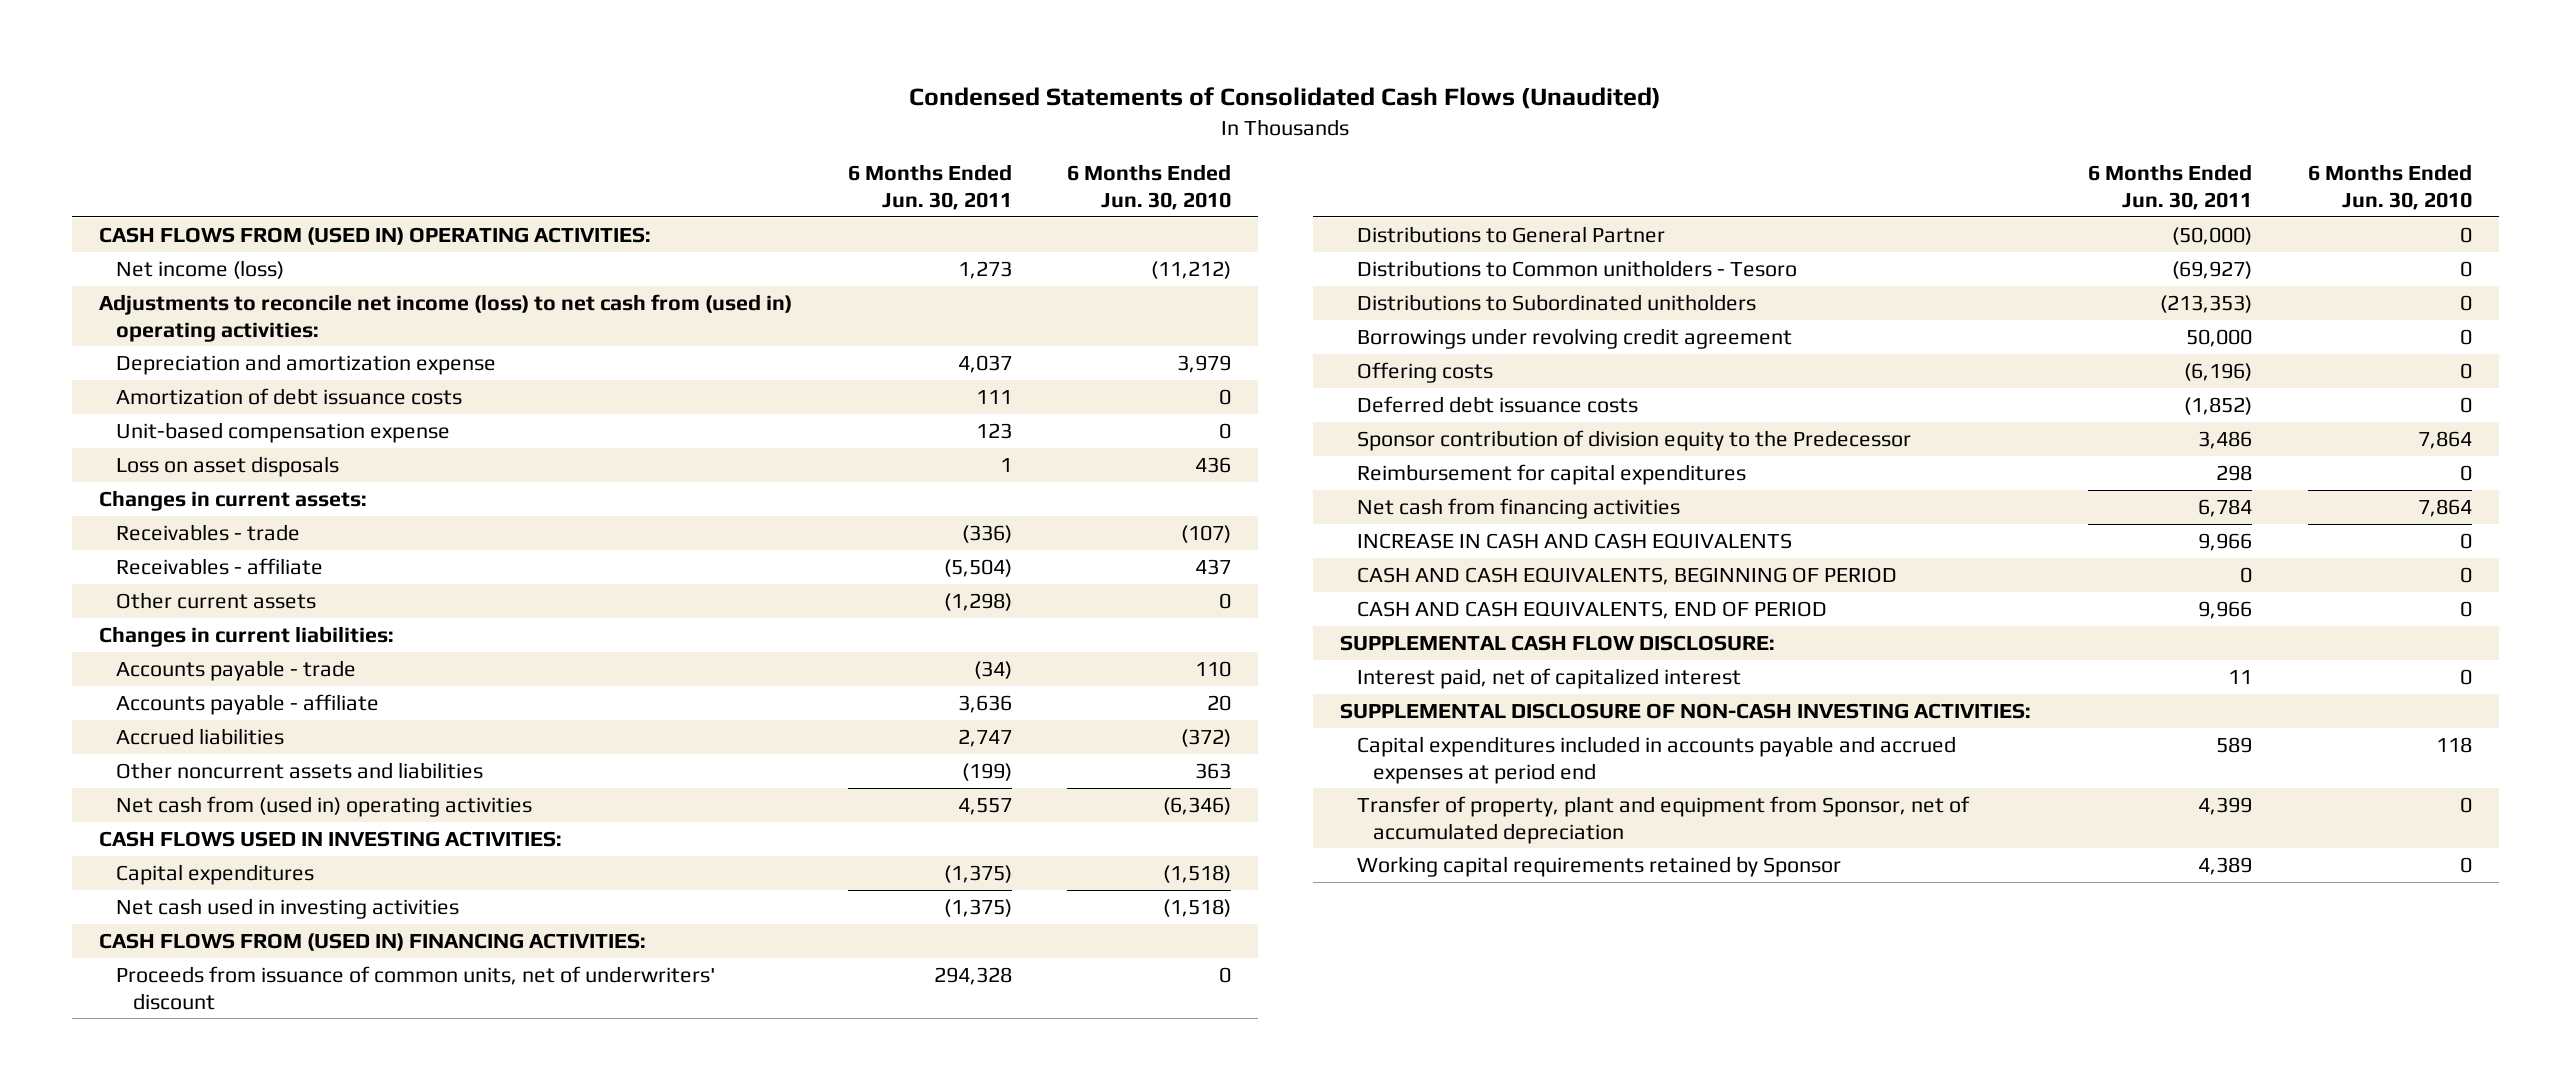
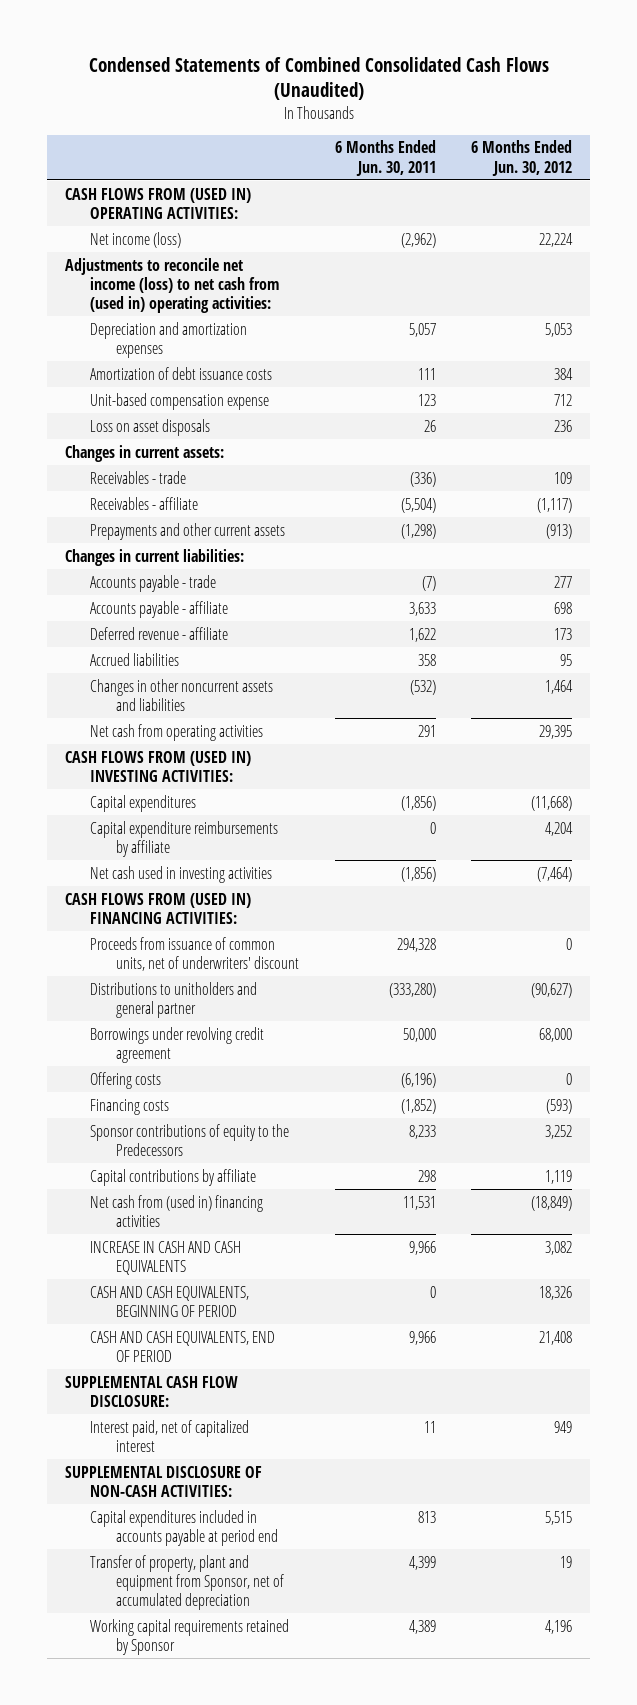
- Condensed Statements of Consolidated Cash Flows (Unaudited)
+ Condensed Statements of Combined Consolidated Cash Flows (Unaudited)
- | 6 Months Ended Jun. 30, 2011 | 6 Months Ended Jun. 30, 2010
+ | 6 Months Ended Jun. 30, 2011 | 6 Months Ended Jun. 30, 2012
- Net income (loss) | 1,273 | (11,212)
+ Net income (loss) | (2,962) | 22,224
- Depreciation and amortization expense | 4,037 | 3,979
+ Depreciation and amortization expenses | 5,057 | 5,053
- Loss on asset disposals | 1 | 436
+ Loss on asset disposals | 26 | 236
- Other current assets | (1,298) | 0
+ Prepayments and other current assets | (1,298) | (913)
- Accounts payable - trade | (34) | 110
- Accounts payable - affiliate | 3,636 | 20
- Accrued liabilities | 2,747 | (372)
- Other noncurrent assets and liabilities | (199) | 363
- Net cash from (used in) operating activities | 4,557 | (6,346)
- CASH FLOWS USED IN INVESTING ACTIVITIES:
- Capital expenditures | (1,375) | (1,518)
- Net cash used in investing activities | (1,375) | (1,518)
+ Accounts payable - trade | (7) | 277
+ Accounts payable - affiliate | 3,633 | 698
+ Deferred revenue - affiliate | 1,622 | 173
+ Accrued liabilities | 358 | 95
+ Changes in other noncurrent assets and liabilities | (532) | 1,464
+ Net cash from operating activities | 291 | 29,395
+ CASH FLOWS FROM (USED IN) INVESTING ACTIVITIES:
+ Capital expenditures | (1,856) | (11,668)
+ Capital expenditure reimbursements by affiliate | 0 | 4,204
+ Net cash used in investing activities | (1,856) | (7,464)
- Distributions to General Partner | (50,000) | 0
- Distributions to Common unitholders - Tesoro | (69,927) | 0
- Distributions to Subordinated unitholders | (213,353) | 0
+ Distributions to unitholders and general partner | (333,280) | (90,627)
- Deferred debt issuance costs | (1,852) | 0
- Sponsor contribution of division equity to the Predecessor | 3,486 | 7,864
- Reimbursement for capital expenditures | 298 | 0
- Net cash from financing activities | 6,784 | 7,864
+ Financing costs | (1,852) | (593)
+ Sponsor contributions of equity to the Predecessors | 8,233 | 3,252
+ Capital contributions by affiliate | 298 | 1,119
+ Net cash from (used in) financing activities | 11,531 | (18,849)
- SUPPLEMENTAL DISCLOSURE OF NON-CASH INVESTING ACTIVITIES:
- Capital expenditures included in accounts payable and accrued expenses at period end | 589 | 118
+ SUPPLEMENTAL DISCLOSURE OF NON-CASH ACTIVITIES:
+ Capital expenditures included in accounts payable at period end | 813 | 5,515

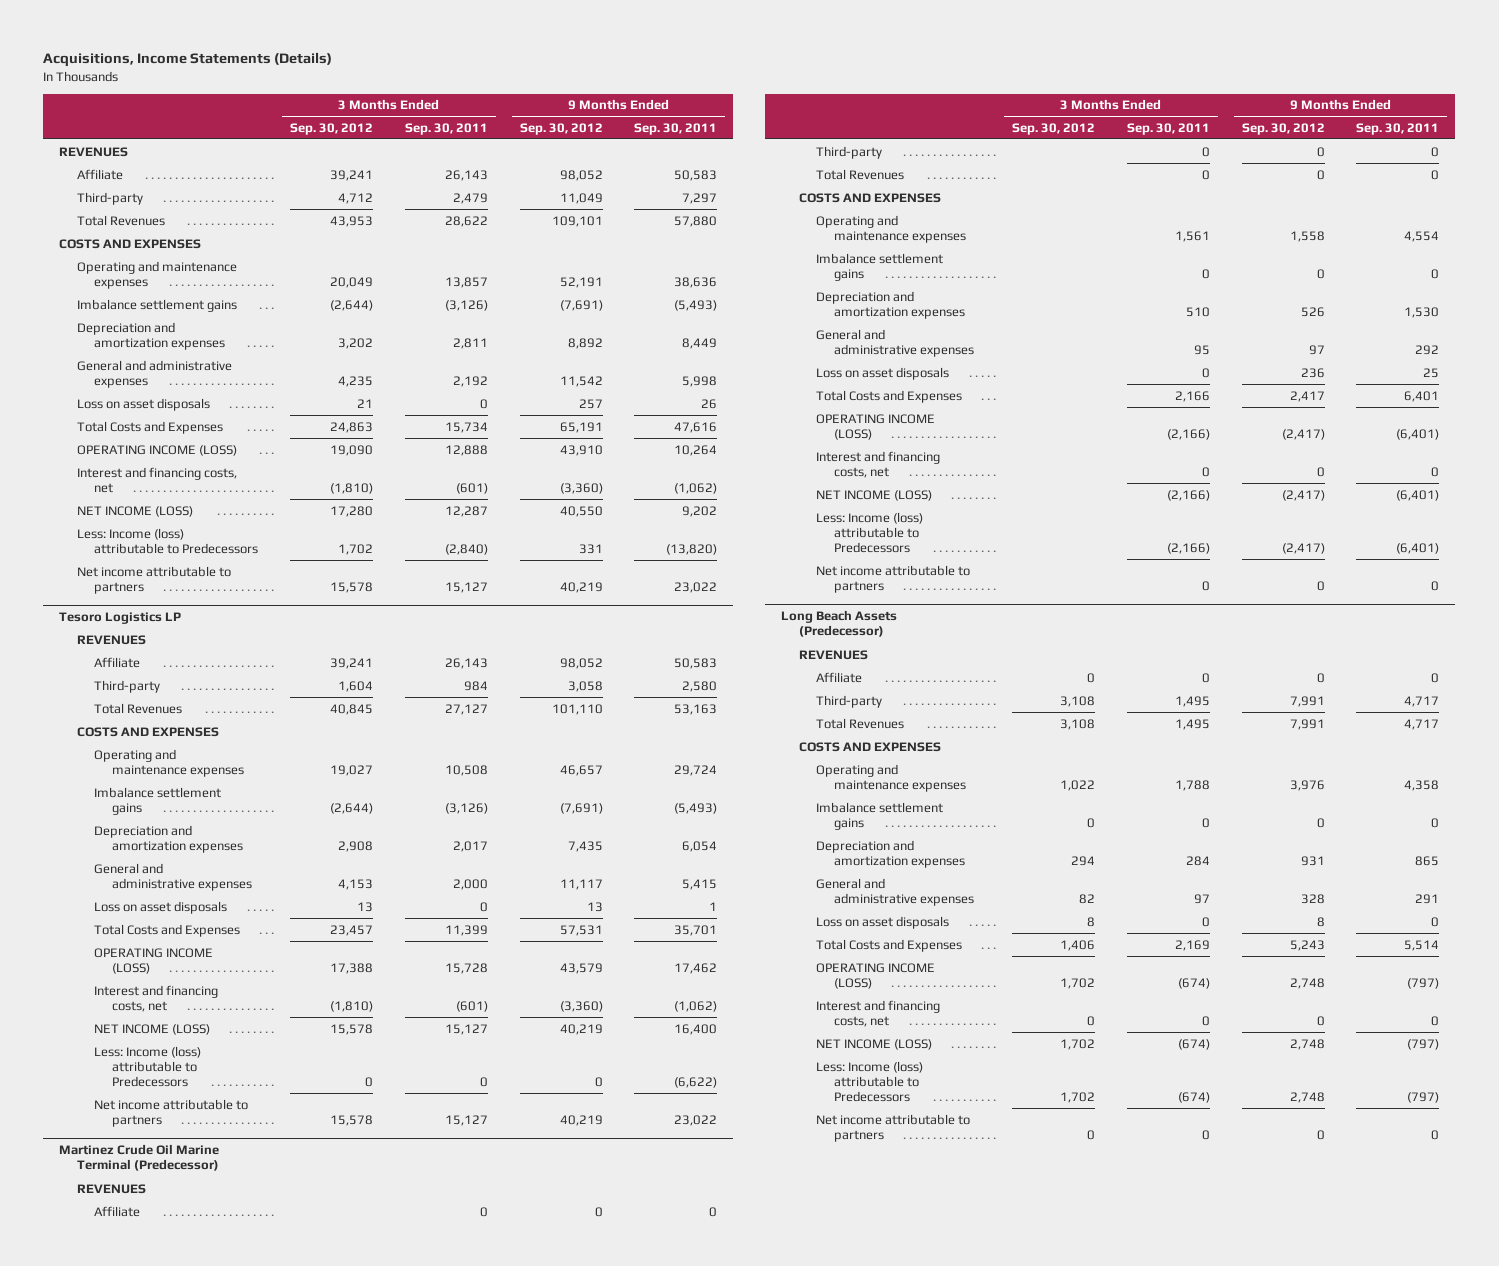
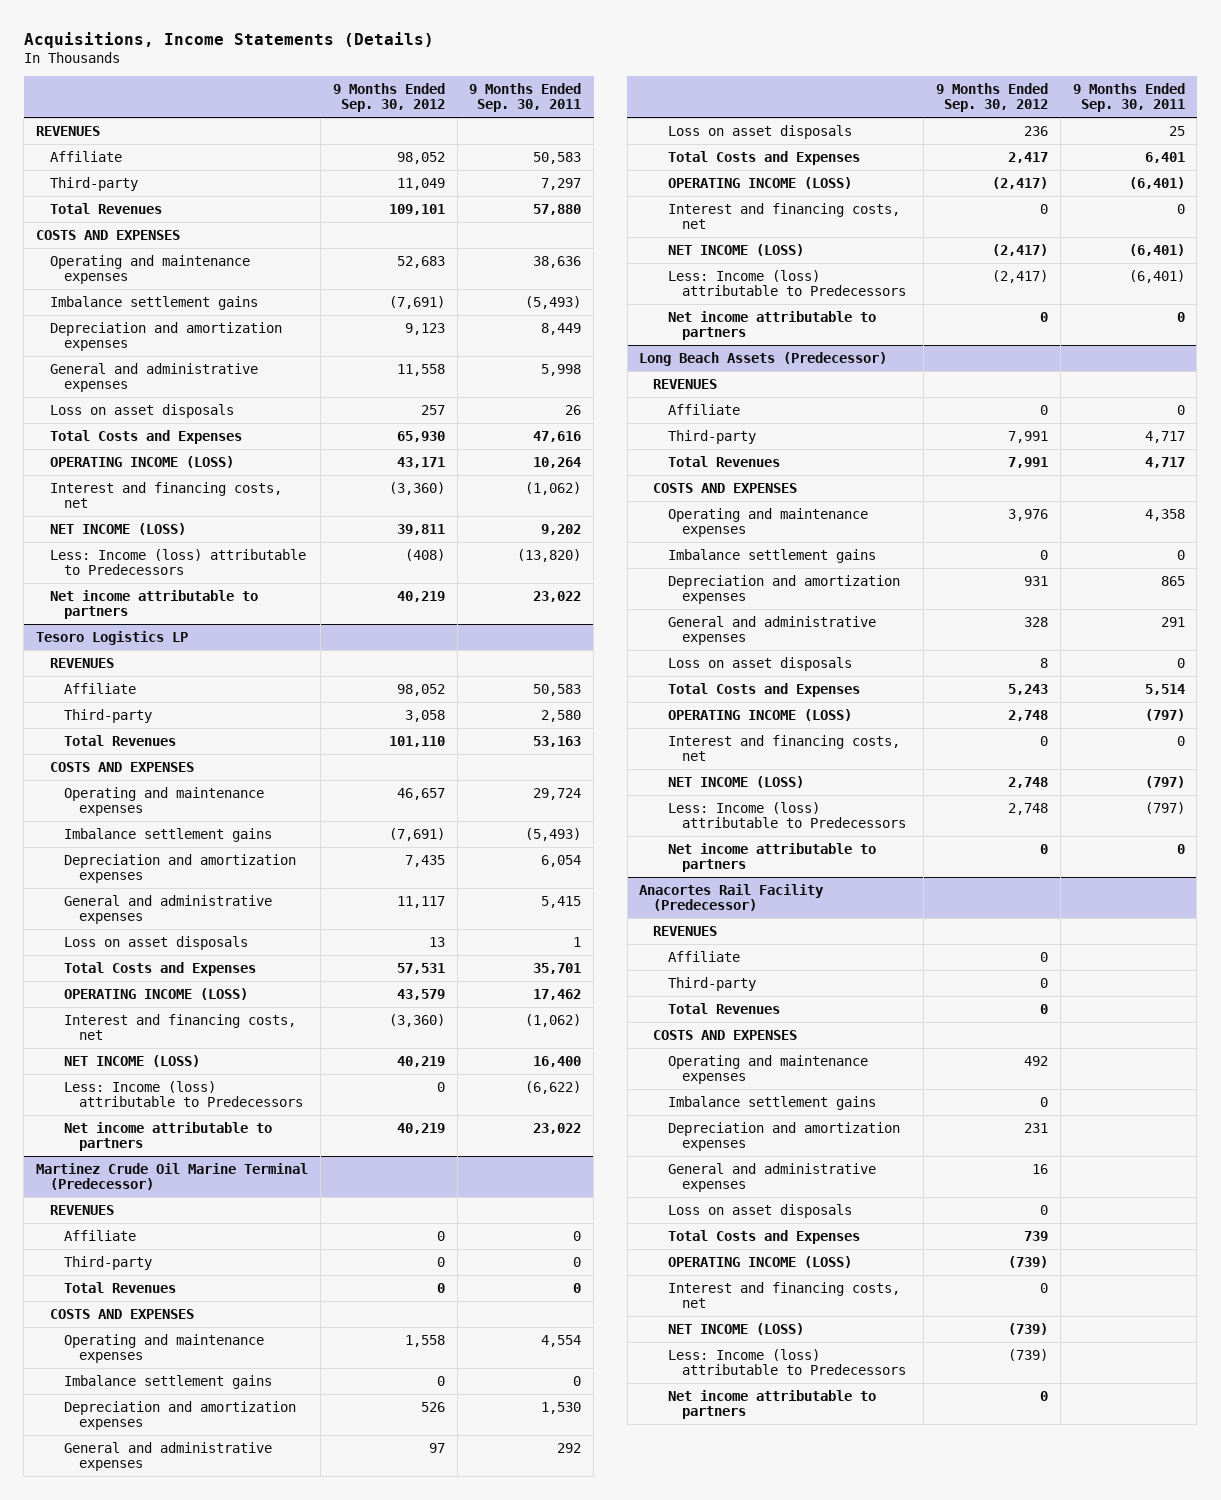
- | 3 Months Ended Sep. 30, 2012 | 3 Months Ended Sep. 30, 2011 | 9 Months Ended Sep. 30, 2012 | 9 Months Ended Sep. 30, 2011
+ | 9 Months Ended Sep. 30, 2012 | 9 Months Ended Sep. 30, 2011
- Operating and maintenance expenses | 20,049 | 13,857 | 52,191 | 38,636
+ Operating and maintenance expenses | 52,683 | 38,636
- Depreciation and amortization expenses | 3,202 | 2,811 | 8,892 | 8,449
- General and administrative expenses | 4,235 | 2,192 | 11,542 | 5,998
+ Depreciation and amortization expenses | 9,123 | 8,449
+ General and administrative expenses | 11,558 | 5,998
- Total Costs and Expenses | 24,863 | 15,734 | 65,191 | 47,616
- OPERATING INCOME (LOSS) | 19,090 | 12,888 | 43,910 | 10,264
+ Total Costs and Expenses | 65,930 | 47,616
+ OPERATING INCOME (LOSS) | 43,171 | 10,264
- NET INCOME (LOSS) | 17,280 | 12,287 | 40,550 | 9,202
- Less: Income (loss) attributable to Predecessors | 1,702 | (2,840) | 331 | (13,820)
+ NET INCOME (LOSS) | 39,811 | 9,202
+ Less: Income (loss) attributable to Predecessors | (408) | (13,820)
+ Anacortes Rail Facility (Predecessor)
+ REVENUES
+ Affiliate | 0 |
+ Third-party | 0 |
+ Total Revenues | 0 |
+ COSTS AND EXPENSES
+ Operating and maintenance expenses | 492 |
+ Imbalance settlement gains | 0 |
+ Depreciation and amortization expenses | 231 |
+ General and administrative expenses | 16 |
+ Loss on asset disposals | 0 |
+ Total Costs and Expenses | 739 |
+ OPERATING INCOME (LOSS) | (739) |
+ Interest and financing costs, net | 0 |
+ NET INCOME (LOSS) | (739) |
+ Less: Income (loss) attributable to Predecessors | (739) |
+ Net income attributable to partners | 0 |

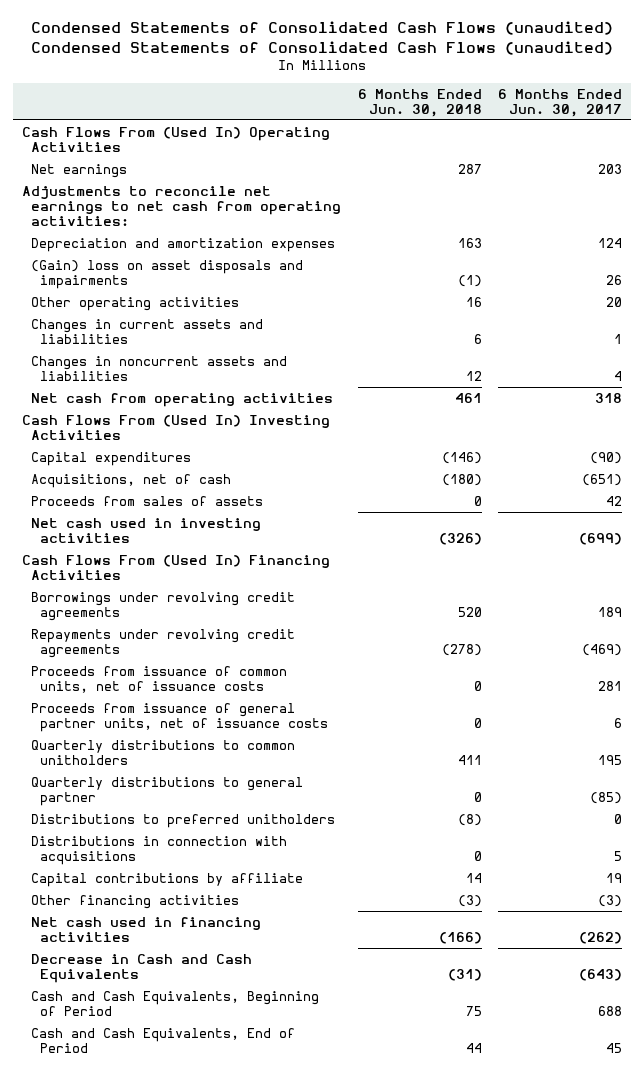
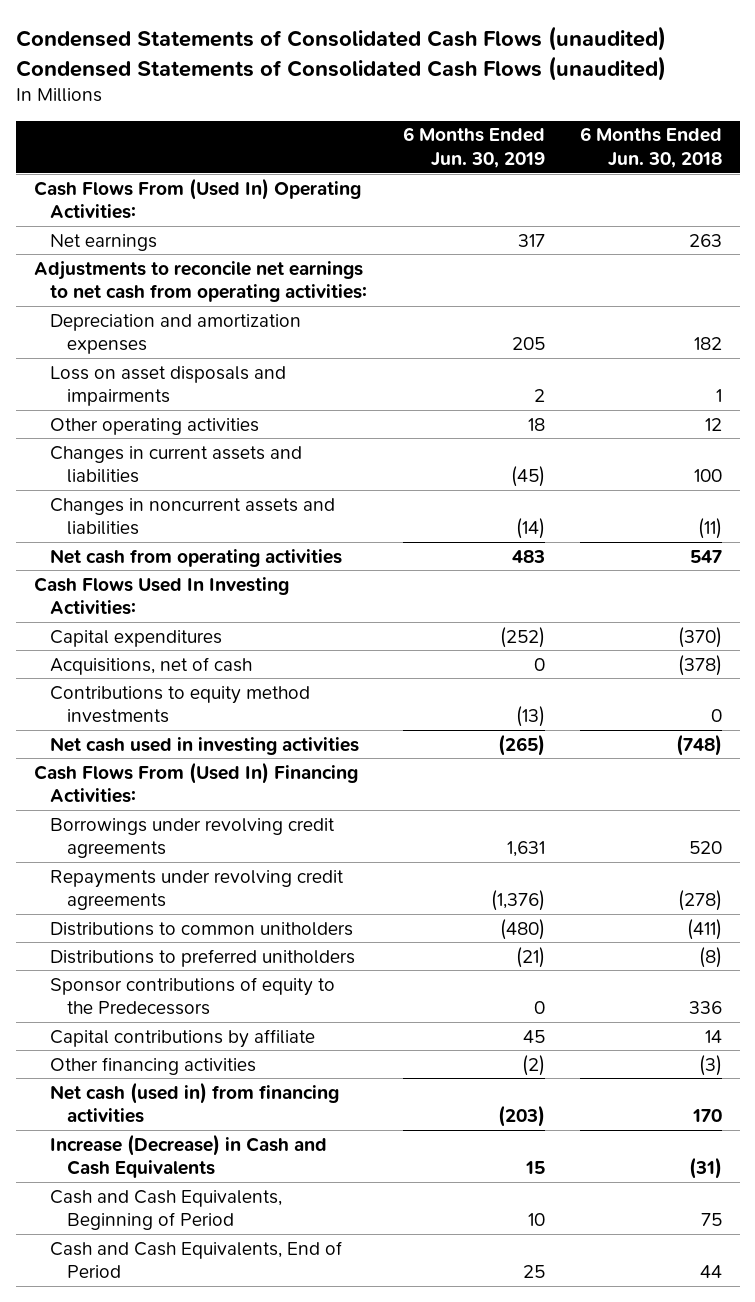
- | 6 Months Ended Jun. 30, 2018 | 6 Months Ended Jun. 30, 2017
+ | 6 Months Ended Jun. 30, 2019 | 6 Months Ended Jun. 30, 2018
- Cash Flows From (Used In) Operating Activities
- Net earnings | 287 | 203
+ Cash Flows From (Used In) Operating Activities:
+ Net earnings | 317 | 263
- Depreciation and amortization expenses | 163 | 124
- (Gain) loss on asset disposals and impairments | (1) | 26
- Other operating activities | 16 | 20
- Changes in current assets and liabilities | 6 | 1
- Changes in noncurrent assets and liabilities | 12 | 4
- Net cash from operating activities | 461 | 318
- Cash Flows From (Used In) Investing Activities
- Capital expenditures | (146) | (90)
- Acquisitions, net of cash | (180) | (651)
- Proceeds from sales of assets | 0 | 42
- Net cash used in investing activities | (326) | (699)
- Cash Flows From (Used In) Financing Activities
+ Depreciation and amortization expenses | 205 | 182
+ Loss on asset disposals and impairments | 2 | 1
+ Other operating activities | 18 | 12
+ Changes in current assets and liabilities | (45) | 100
+ Changes in noncurrent assets and liabilities | (14) | (11)
+ Net cash from operating activities | 483 | 547
+ Cash Flows Used In Investing Activities:
+ Capital expenditures | (252) | (370)
+ Acquisitions, net of cash | 0 | (378)
+ Contributions to equity method investments | (13) | 0
+ Net cash used in investing activities | (265) | (748)
+ Cash Flows From (Used In) Financing Activities:
- Proceeds from issuance of common units, net of issuance costs | 0 | 281
- Proceeds from issuance of general partner units, net of issuance costs | 0 | 6
- Quarterly distributions to common unitholders | 411 | 195
- Quarterly distributions to general partner | 0 | (85)
+ Distributions to common unitholders | (480) | (411)
- Distributions in connection with acquisitions | 0 | 5
+ Sponsor contributions of equity to the Predecessors | 0 | 336
- Net cash used in financing activities | (166) | (262)
- Decrease in Cash and Cash Equivalents | (31) | (643)
+ Net cash (used in) from financing activities | (203) | 170
+ Increase (Decrease) in Cash and Cash Equivalents | 15 | (31)

